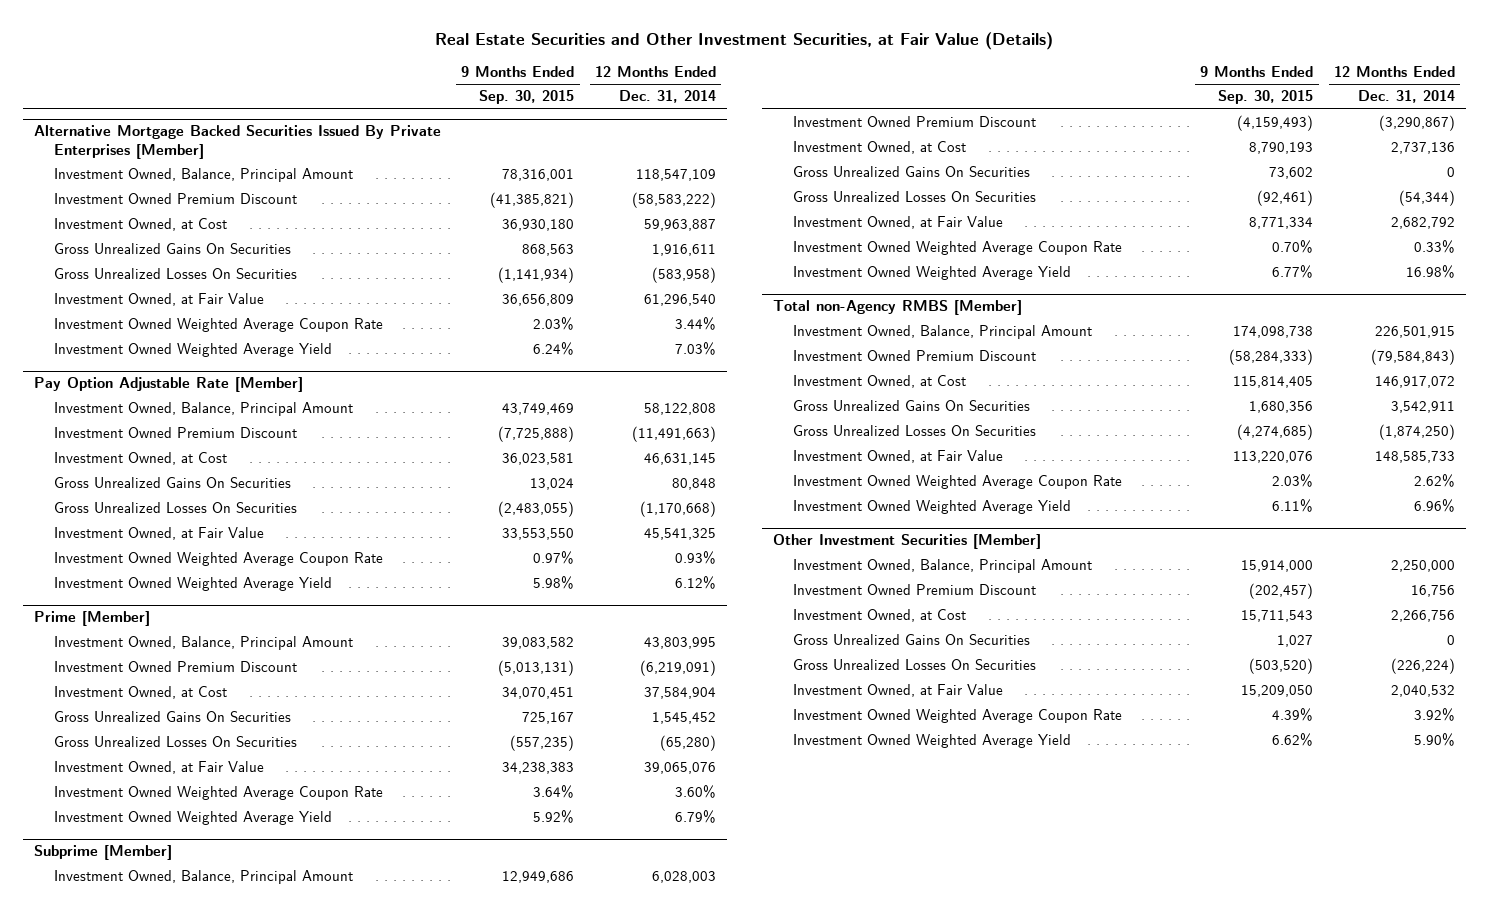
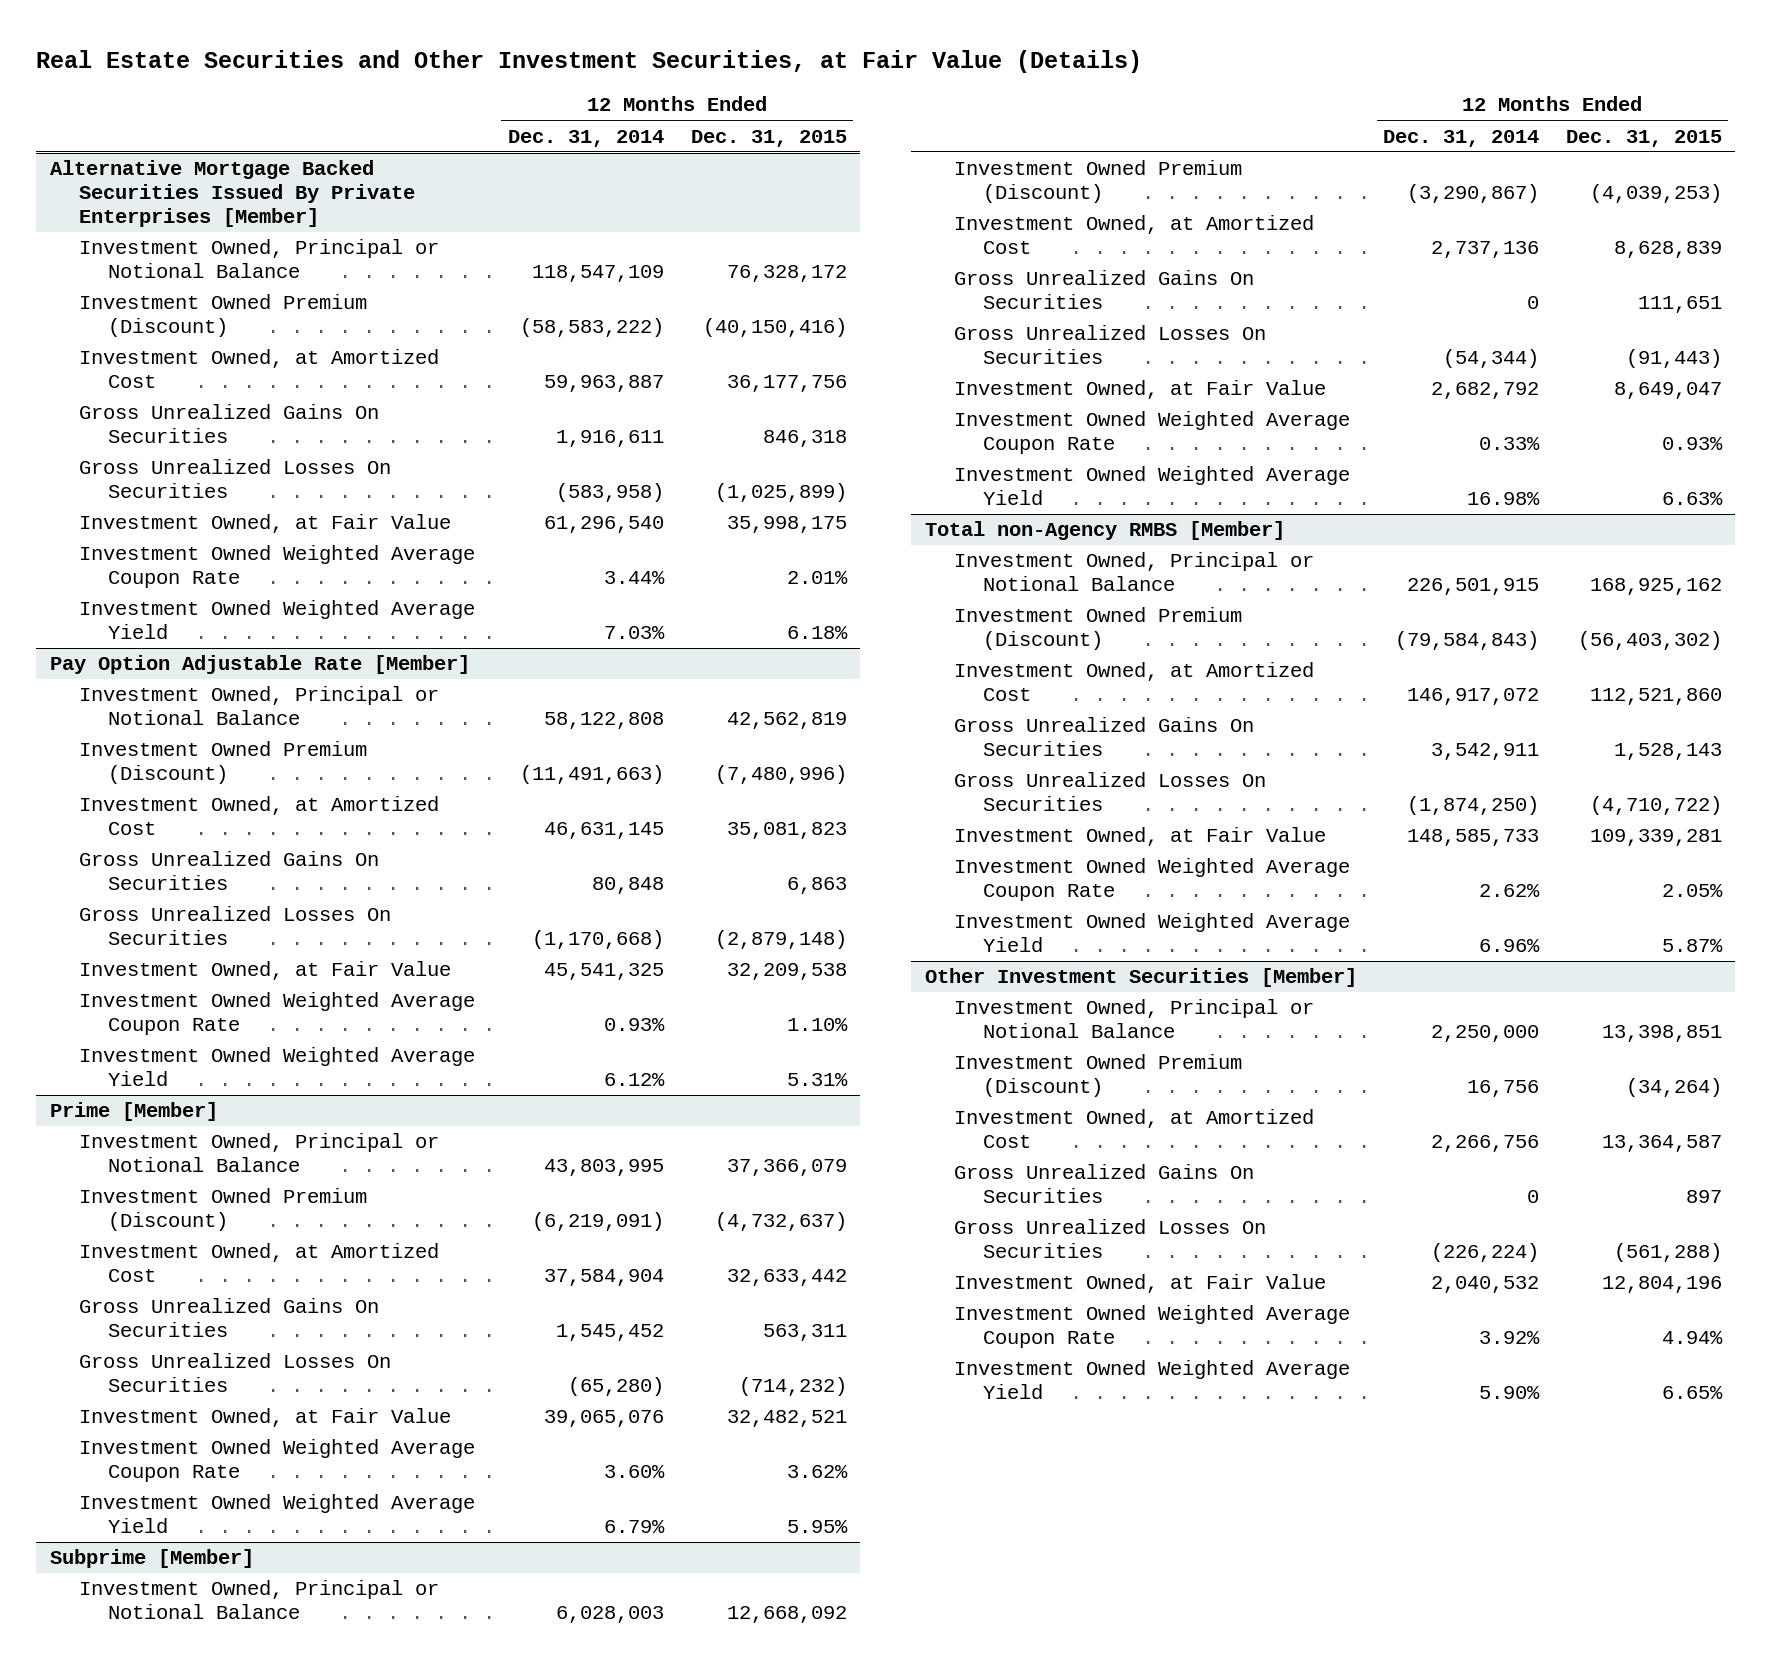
- | 9 Months Ended Sep. 30, 2015 | 12 Months Ended Dec. 31, 2014
+ | 12 Months Ended Dec. 31, 2014 | 12 Months Ended Dec. 31, 2015
@ Alternative Mortgage Backed Securities Issued By Private Enterprises [Member]
- Investment Owned, Balance, Principal Amount | 78,316,001 | 118,547,109
- Investment Owned Premium Discount | (41,385,821) | (58,583,222)
- Investment Owned, at Cost | 36,930,180 | 59,963,887
+ Investment Owned, Principal or Notional Balance | 118,547,109 | 76,328,172
+ Investment Owned Premium (Discount) | (58,583,222) | (40,150,416)
+ Investment Owned, at Amortized Cost | 59,963,887 | 36,177,756
@ Pay Option Adjustable Rate [Member]
- Investment Owned, Balance, Principal Amount | 43,749,469 | 58,122,808
- Investment Owned Premium Discount | (7,725,888) | (11,491,663)
- Investment Owned, at Cost | 36,023,581 | 46,631,145
+ Investment Owned, Principal or Notional Balance | 58,122,808 | 42,562,819
+ Investment Owned Premium (Discount) | (11,491,663) | (7,480,996)
+ Investment Owned, at Amortized Cost | 46,631,145 | 35,081,823
@ Prime [Member]
- Investment Owned, Balance, Principal Amount | 39,083,582 | 43,803,995
- Investment Owned Premium Discount | (5,013,131) | (6,219,091)
- Investment Owned, at Cost | 34,070,451 | 37,584,904
+ Investment Owned, Principal or Notional Balance | 43,803,995 | 37,366,079
+ Investment Owned Premium (Discount) | (6,219,091) | (4,732,637)
+ Investment Owned, at Amortized Cost | 37,584,904 | 32,633,442
@ Subprime [Member]
- Investment Owned, Balance, Principal Amount | 12,949,686 | 6,028,003
- Investment Owned Premium Discount | (4,159,493) | (3,290,867)
- Investment Owned, at Cost | 8,790,193 | 2,737,136
+ Investment Owned, Principal or Notional Balance | 6,028,003 | 12,668,092
+ Investment Owned Premium (Discount) | (3,290,867) | (4,039,253)
+ Investment Owned, at Amortized Cost | 2,737,136 | 8,628,839
@ Total non-Agency RMBS [Member]
- Investment Owned, Balance, Principal Amount | 174,098,738 | 226,501,915
- Investment Owned Premium Discount | (58,284,333) | (79,584,843)
- Investment Owned, at Cost | 115,814,405 | 146,917,072
+ Investment Owned, Principal or Notional Balance | 226,501,915 | 168,925,162
+ Investment Owned Premium (Discount) | (79,584,843) | (56,403,302)
+ Investment Owned, at Amortized Cost | 146,917,072 | 112,521,860
@ Other Investment Securities [Member]
- Investment Owned, Balance, Principal Amount | 15,914,000 | 2,250,000
- Investment Owned Premium Discount | (202,457) | 16,756
- Investment Owned, at Cost | 15,711,543 | 2,266,756
+ Investment Owned, Principal or Notional Balance | 2,250,000 | 13,398,851
+ Investment Owned Premium (Discount) | 16,756 | (34,264)
+ Investment Owned, at Amortized Cost | 2,266,756 | 13,364,587

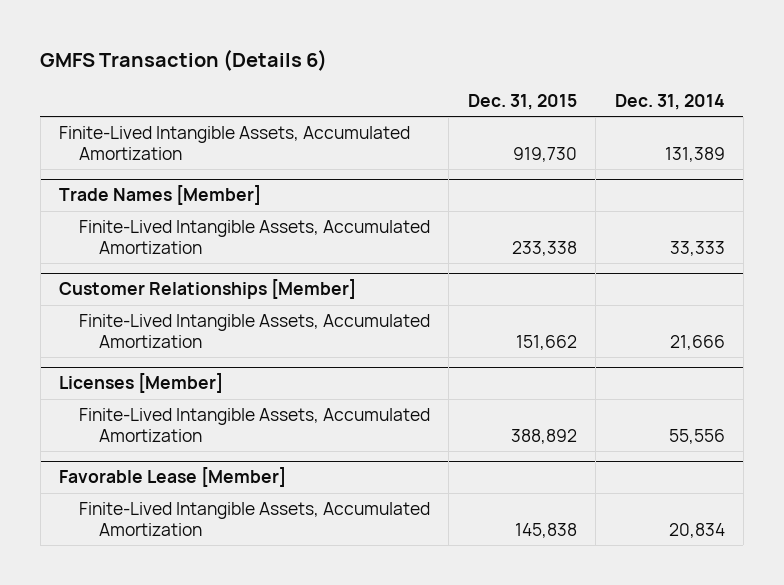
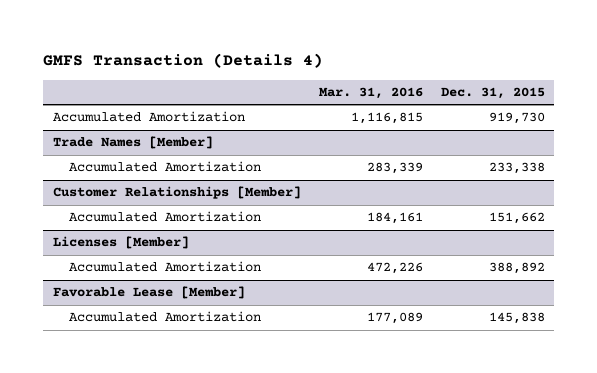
- GMFS Transaction (Details 6)
+ GMFS Transaction (Details 4)
- | Dec. 31, 2015 | Dec. 31, 2014
+ | Mar. 31, 2016 | Dec. 31, 2015
- Finite-Lived Intangible Assets, Accumulated Amortization | 919,730 | 131,389
+ Accumulated Amortization | 1,116,815 | 919,730
@ Trade Names [Member]
- Finite-Lived Intangible Assets, Accumulated Amortization | 233,338 | 33,333
+ Accumulated Amortization | 283,339 | 233,338
@ Customer Relationships [Member]
- Finite-Lived Intangible Assets, Accumulated Amortization | 151,662 | 21,666
+ Accumulated Amortization | 184,161 | 151,662
@ Licenses [Member]
- Finite-Lived Intangible Assets, Accumulated Amortization | 388,892 | 55,556
+ Accumulated Amortization | 472,226 | 388,892
@ Favorable Lease [Member]
- Finite-Lived Intangible Assets, Accumulated Amortization | 145,838 | 20,834
+ Accumulated Amortization | 177,089 | 145,838

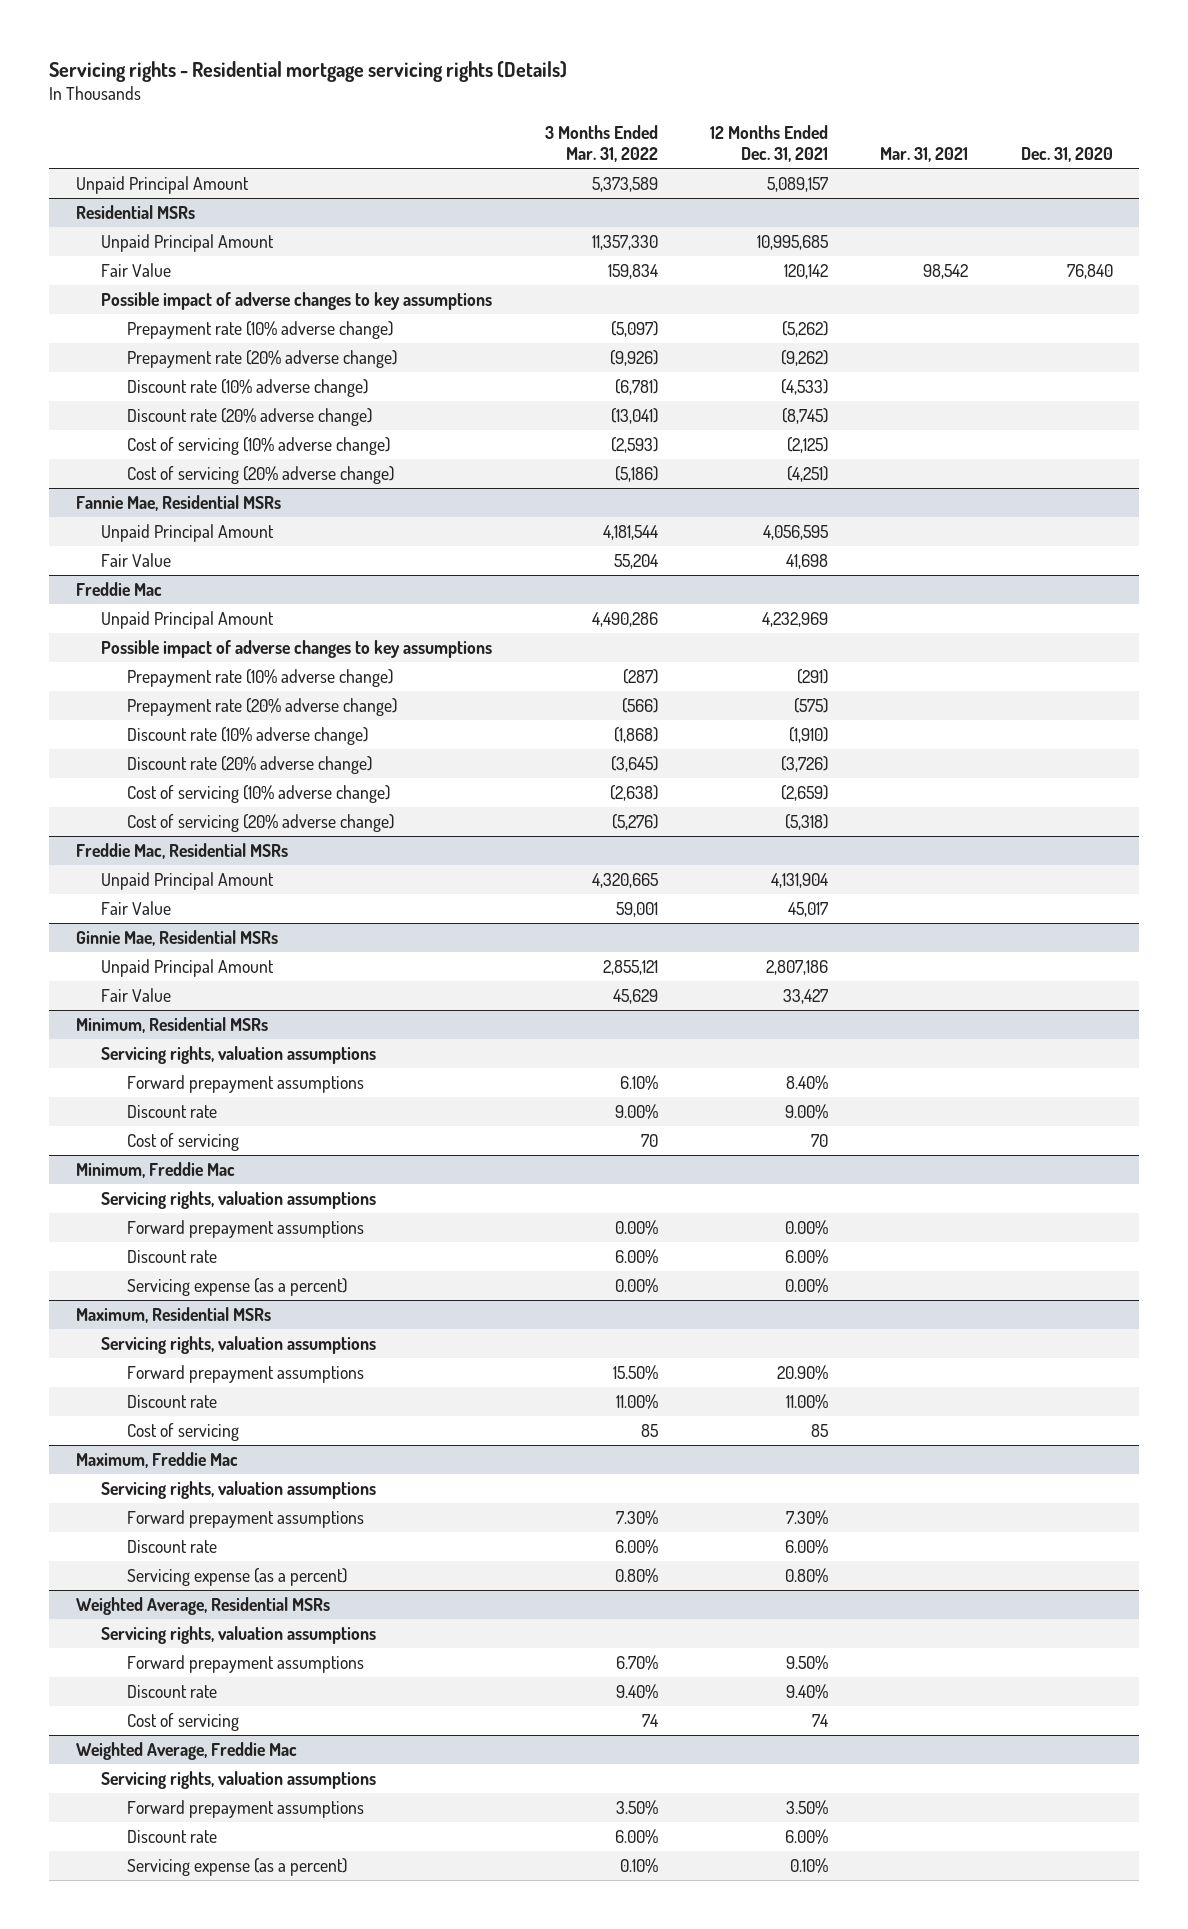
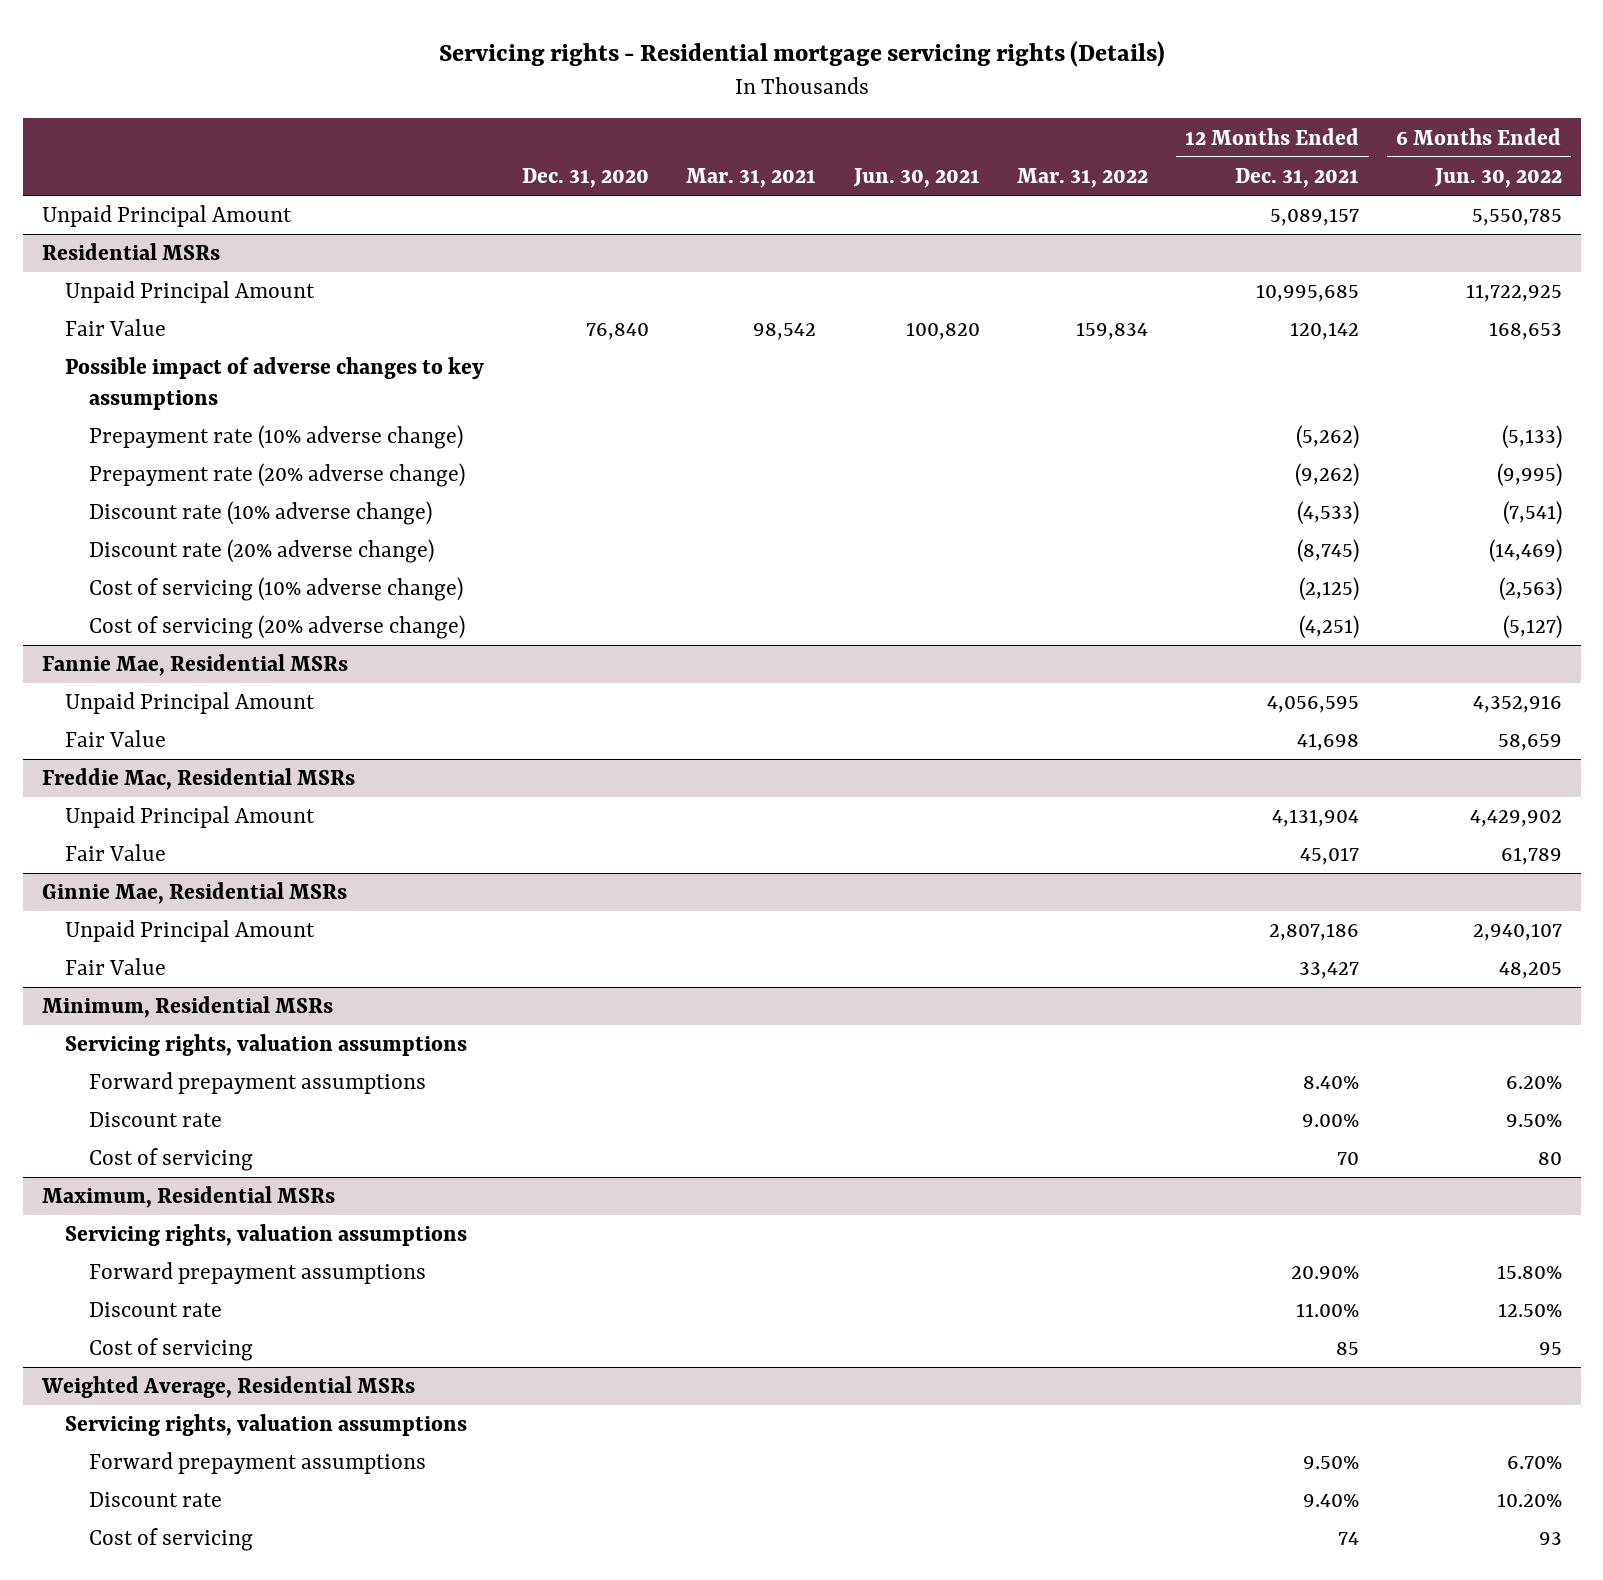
- | 3 Months Ended Mar. 31, 2022 | 12 Months Ended Dec. 31, 2021 | Mar. 31, 2021 | Dec. 31, 2020
+ | Dec. 31, 2020 | Mar. 31, 2021 | Jun. 30, 2021 | Mar. 31, 2022 | 12 Months Ended Dec. 31, 2021 | 6 Months Ended Jun. 30, 2022
- Freddie Mac
- Unpaid Principal Amount | 4,490,286 | 4,232,969 | |
- Possible impact of adverse changes to key assumptions
- Prepayment rate (10% adverse change) | (287) | (291) | |
- Prepayment rate (20% adverse change) | (566) | (575) | |
- Discount rate (10% adverse change) | (1,868) | (1,910) | |
- Discount rate (20% adverse change) | (3,645) | (3,726) | |
- Cost of servicing (10% adverse change) | (2,638) | (2,659) | |
- Cost of servicing (20% adverse change) | (5,276) | (5,318) | |
- Minimum, Freddie Mac
- Servicing rights, valuation assumptions
- Forward prepayment assumptions | 0.00% | 0.00% | |
- Discount rate | 6.00% | 6.00% | |
- Servicing expense (as a percent) | 0.00% | 0.00% | |
- Maximum, Freddie Mac
- Servicing rights, valuation assumptions
- Forward prepayment assumptions | 7.30% | 7.30% | |
- Discount rate | 6.00% | 6.00% | |
- Servicing expense (as a percent) | 0.80% | 0.80% | |
- Weighted Average, Freddie Mac
- Servicing rights, valuation assumptions
- Forward prepayment assumptions | 3.50% | 3.50% | |
- Discount rate | 6.00% | 6.00% | |
- Servicing expense (as a percent) | 0.10% | 0.10% | |

